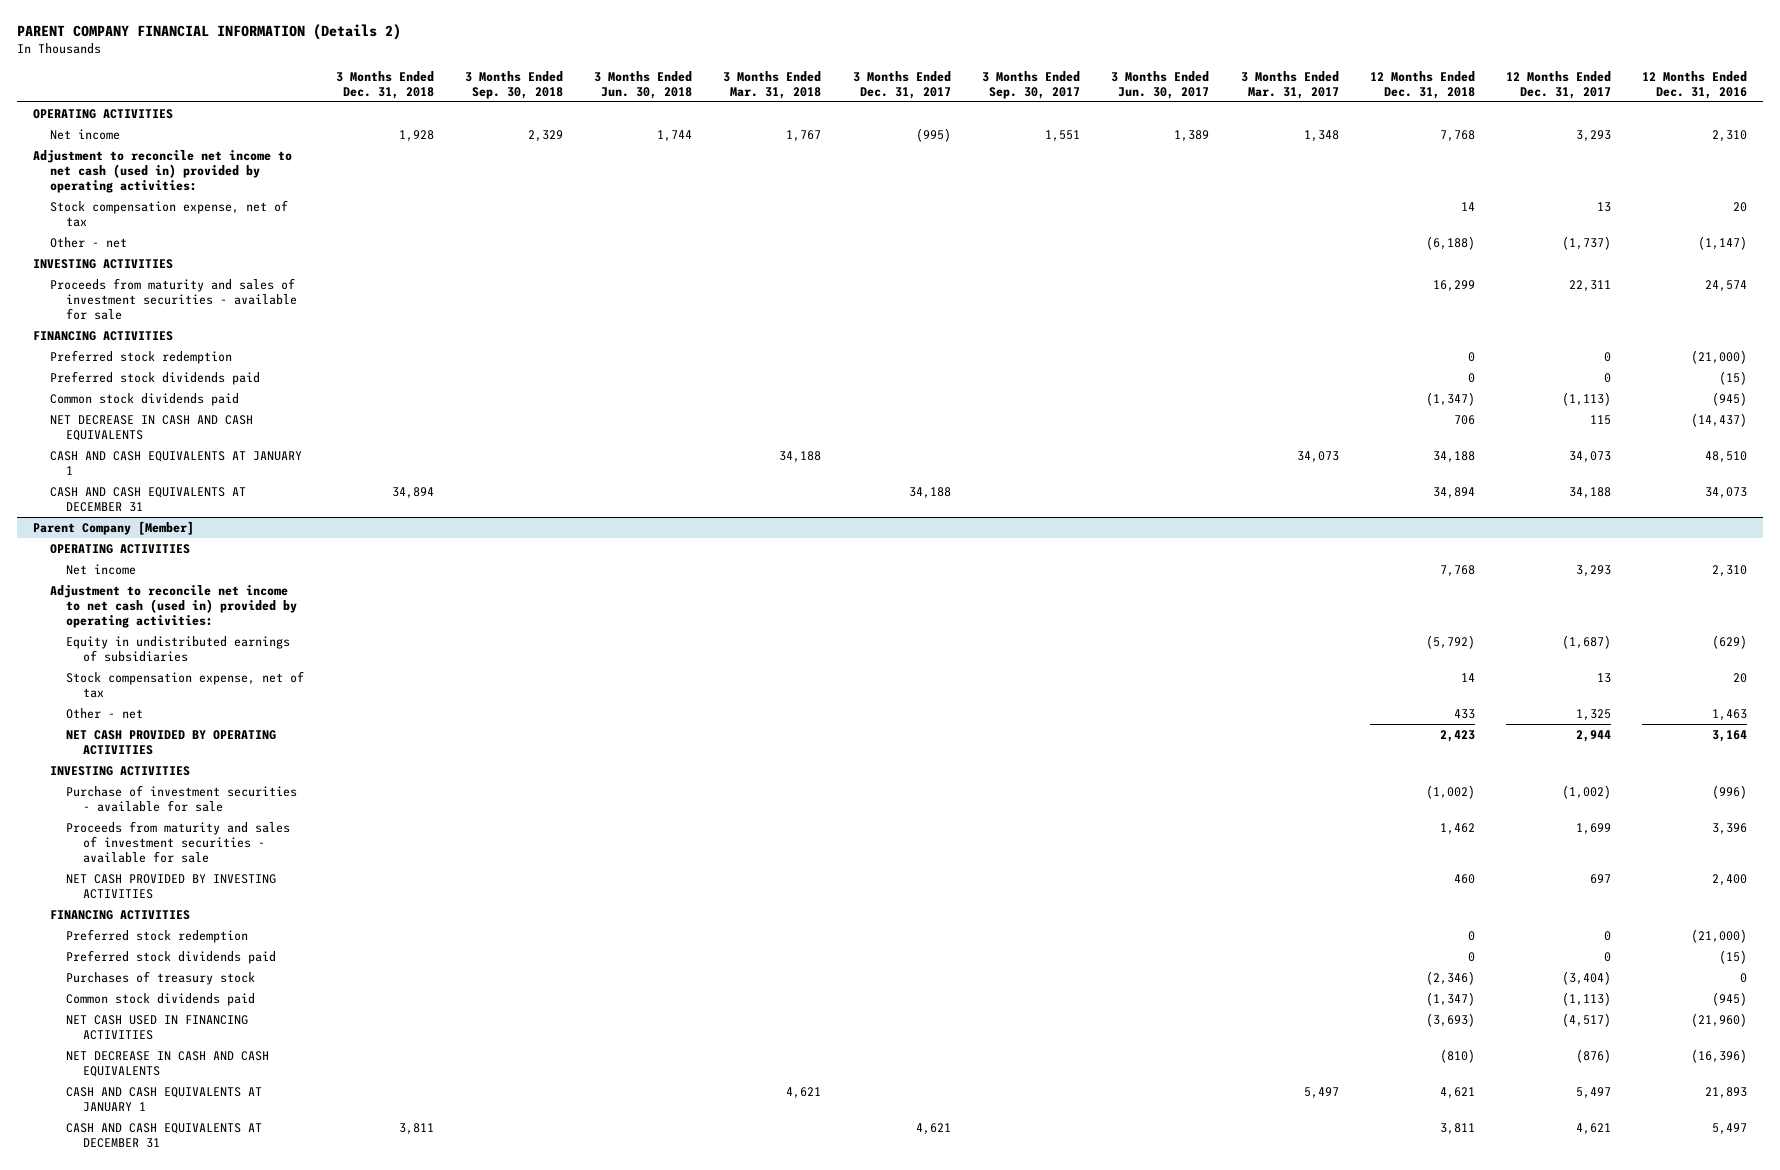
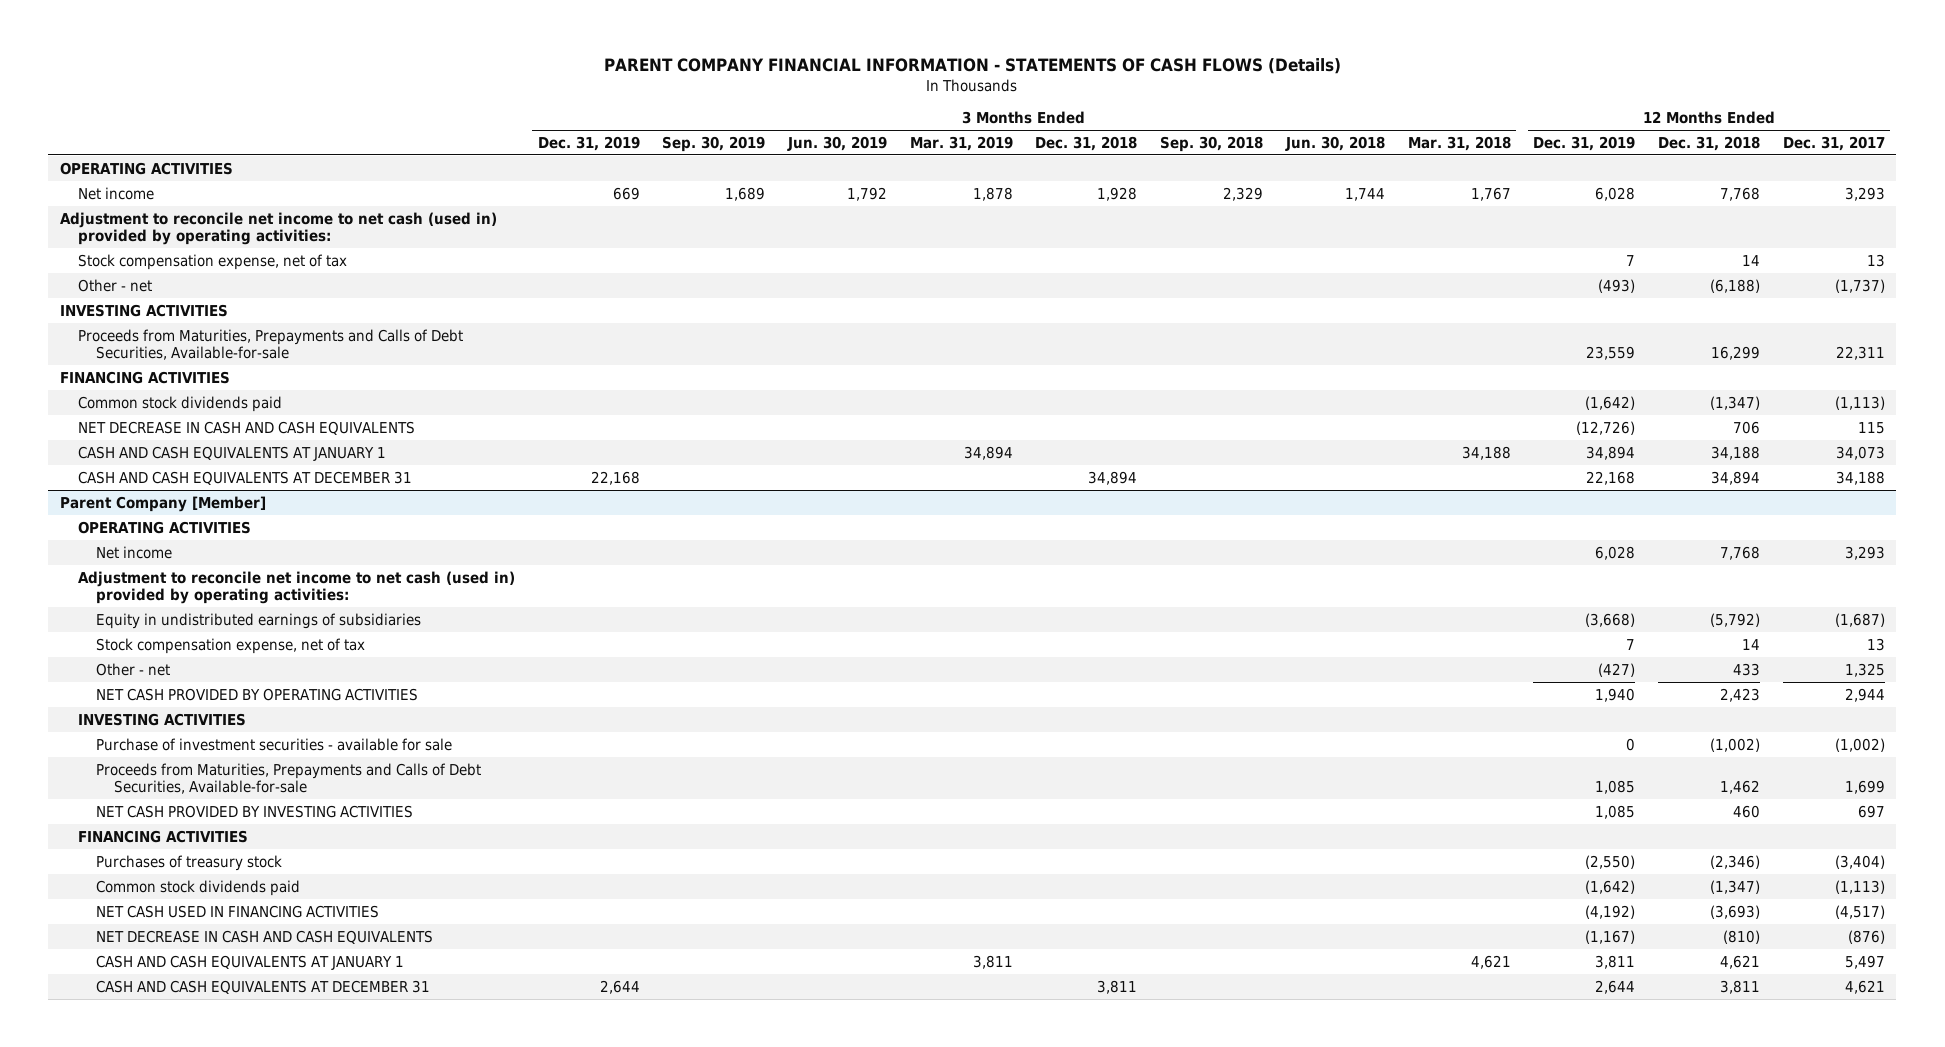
- PARENT COMPANY FINANCIAL INFORMATION (Details 2)
+ PARENT COMPANY FINANCIAL INFORMATION - STATEMENTS OF CASH FLOWS (Details)
- | 3 Months Ended Dec. 31, 2018 | 3 Months Ended Sep. 30, 2018 | 3 Months Ended Jun. 30, 2018 | 3 Months Ended Mar. 31, 2018 | 3 Months Ended Dec. 31, 2017 | 3 Months Ended Sep. 30, 2017 | 3 Months Ended Jun. 30, 2017 | 3 Months Ended Mar. 31, 2017 | 12 Months Ended Dec. 31, 2018 | 12 Months Ended Dec. 31, 2017 | 12 Months Ended Dec. 31, 2016
+ | 3 Months Ended Dec. 31, 2019 | 3 Months Ended Sep. 30, 2019 | 3 Months Ended Jun. 30, 2019 | 3 Months Ended Mar. 31, 2019 | 3 Months Ended Dec. 31, 2018 | 3 Months Ended Sep. 30, 2018 | 3 Months Ended Jun. 30, 2018 | 3 Months Ended Mar. 31, 2018 | 12 Months Ended Dec. 31, 2019 | 12 Months Ended Dec. 31, 2018 | 12 Months Ended Dec. 31, 2017
- Proceeds from maturity and sales of investment securities - available for sale | | | | | | | | | 16,299 | 22,311 | 24,574
+ Proceeds from Maturities, Prepayments and Calls of Debt Securities, Available-for-sale | | | | | | | | | 23,559 | 16,299 | 22,311
- Preferred stock redemption | | | | | | | | | 0 | 0 | (21,000)
- Preferred stock dividends paid | | | | | | | | | 0 | 0 | (15)
@ Parent Company [Member]
- Proceeds from maturity and sales of investment securities - available for sale | | | | | | | | | 1,462 | 1,699 | 3,396
+ Proceeds from Maturities, Prepayments and Calls of Debt Securities, Available-for-sale | | | | | | | | | 1,085 | 1,462 | 1,699
- Preferred stock redemption | | | | | | | | | 0 | 0 | (21,000)
- Preferred stock dividends paid | | | | | | | | | 0 | 0 | (15)

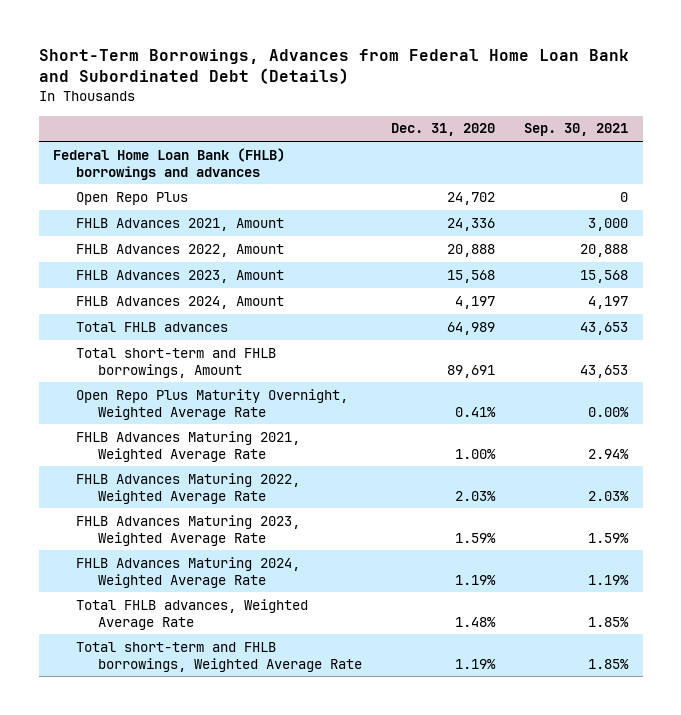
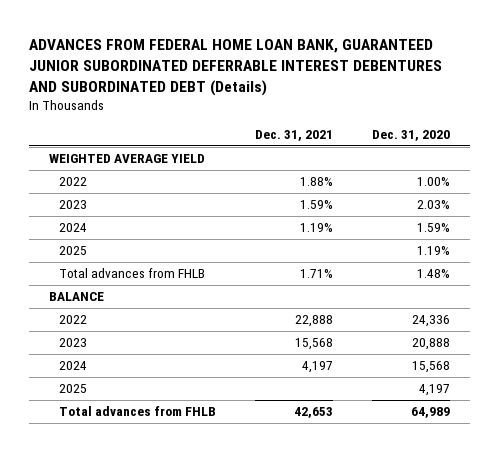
- Short-Term Borrowings, Advances from Federal Home Loan Bank and Subordinated Debt (Details)
+ ADVANCES FROM FEDERAL HOME LOAN BANK, GUARANTEED JUNIOR SUBORDINATED DEFERRABLE INTEREST DEBENTURES AND SUBORDINATED DEBT (Details)
- | Dec. 31, 2020 | Sep. 30, 2021
+ | Dec. 31, 2021 | Dec. 31, 2020
- Federal Home Loan Bank (FHLB) borrowings and advances
- Open Repo Plus | 24,702 | 0
- FHLB Advances 2021, Amount | 24,336 | 3,000
- FHLB Advances 2022, Amount | 20,888 | 20,888
- FHLB Advances 2023, Amount | 15,568 | 15,568
- FHLB Advances 2024, Amount | 4,197 | 4,197
- Total FHLB advances | 64,989 | 43,653
- Total short-term and FHLB borrowings, Amount | 89,691 | 43,653
- Open Repo Plus Maturity Overnight, Weighted Average Rate | 0.41% | 0.00%
- FHLB Advances Maturing 2021, Weighted Average Rate | 1.00% | 2.94%
- FHLB Advances Maturing 2022, Weighted Average Rate | 2.03% | 2.03%
- FHLB Advances Maturing 2023, Weighted Average Rate | 1.59% | 1.59%
- FHLB Advances Maturing 2024, Weighted Average Rate | 1.19% | 1.19%
- Total FHLB advances, Weighted Average Rate | 1.48% | 1.85%
- Total short-term and FHLB borrowings, Weighted Average Rate | 1.19% | 1.85%
+ WEIGHTED AVERAGE YIELD
+ 2022 | 1.88% | 1.00%
+ 2023 | 1.59% | 2.03%
+ 2024 | 1.19% | 1.59%
+ 2025 | | 1.19%
+ Total advances from FHLB | 1.71% | 1.48%
+ BALANCE
+ 2022 | 22,888 | 24,336
+ 2023 | 15,568 | 20,888
+ 2024 | 4,197 | 15,568
+ 2025 | | 4,197
+ Total advances from FHLB | 42,653 | 64,989

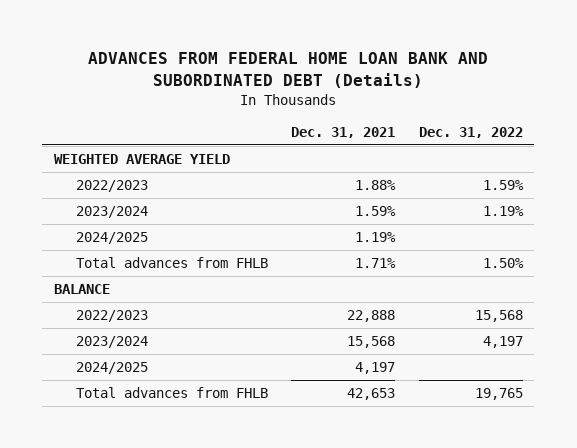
- ADVANCES FROM FEDERAL HOME LOAN BANK, GUARANTEED JUNIOR SUBORDINATED DEFERRABLE INTEREST DEBENTURES AND SUBORDINATED DEBT (Details)
+ ADVANCES FROM FEDERAL HOME LOAN BANK AND SUBORDINATED DEBT (Details)
- | Dec. 31, 2021 | Dec. 31, 2020
+ | Dec. 31, 2021 | Dec. 31, 2022
- 2022 | 1.88% | 1.00%
- 2023 | 1.59% | 2.03%
- 2024 | 1.19% | 1.59%
- 2025 | | 1.19%
+ 2022/2023 | 1.88% | 1.59%
+ 2023/2024 | 1.59% | 1.19%
+ 2024/2025 | 1.19% |
- 2022 | 22,888 | 24,336
- 2023 | 15,568 | 20,888
- 2024 | 4,197 | 15,568
- 2025 | | 4,197
+ 2022/2023 | 22,888 | 15,568
+ 2023/2024 | 15,568 | 4,197
+ 2024/2025 | 4,197 |

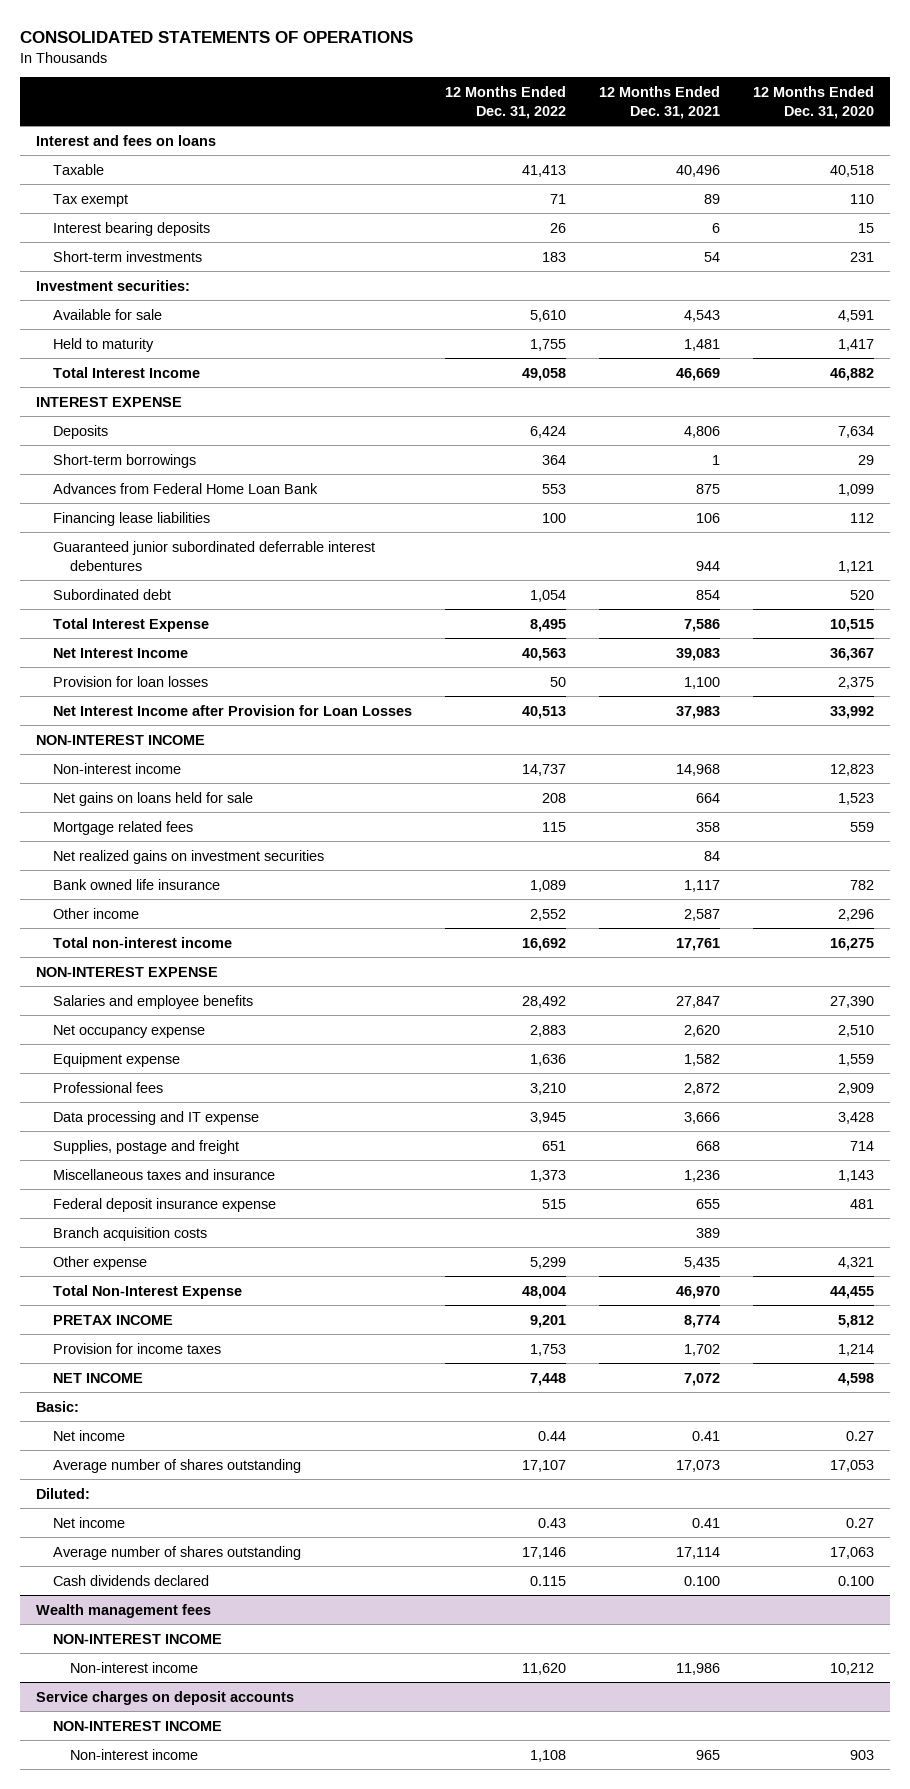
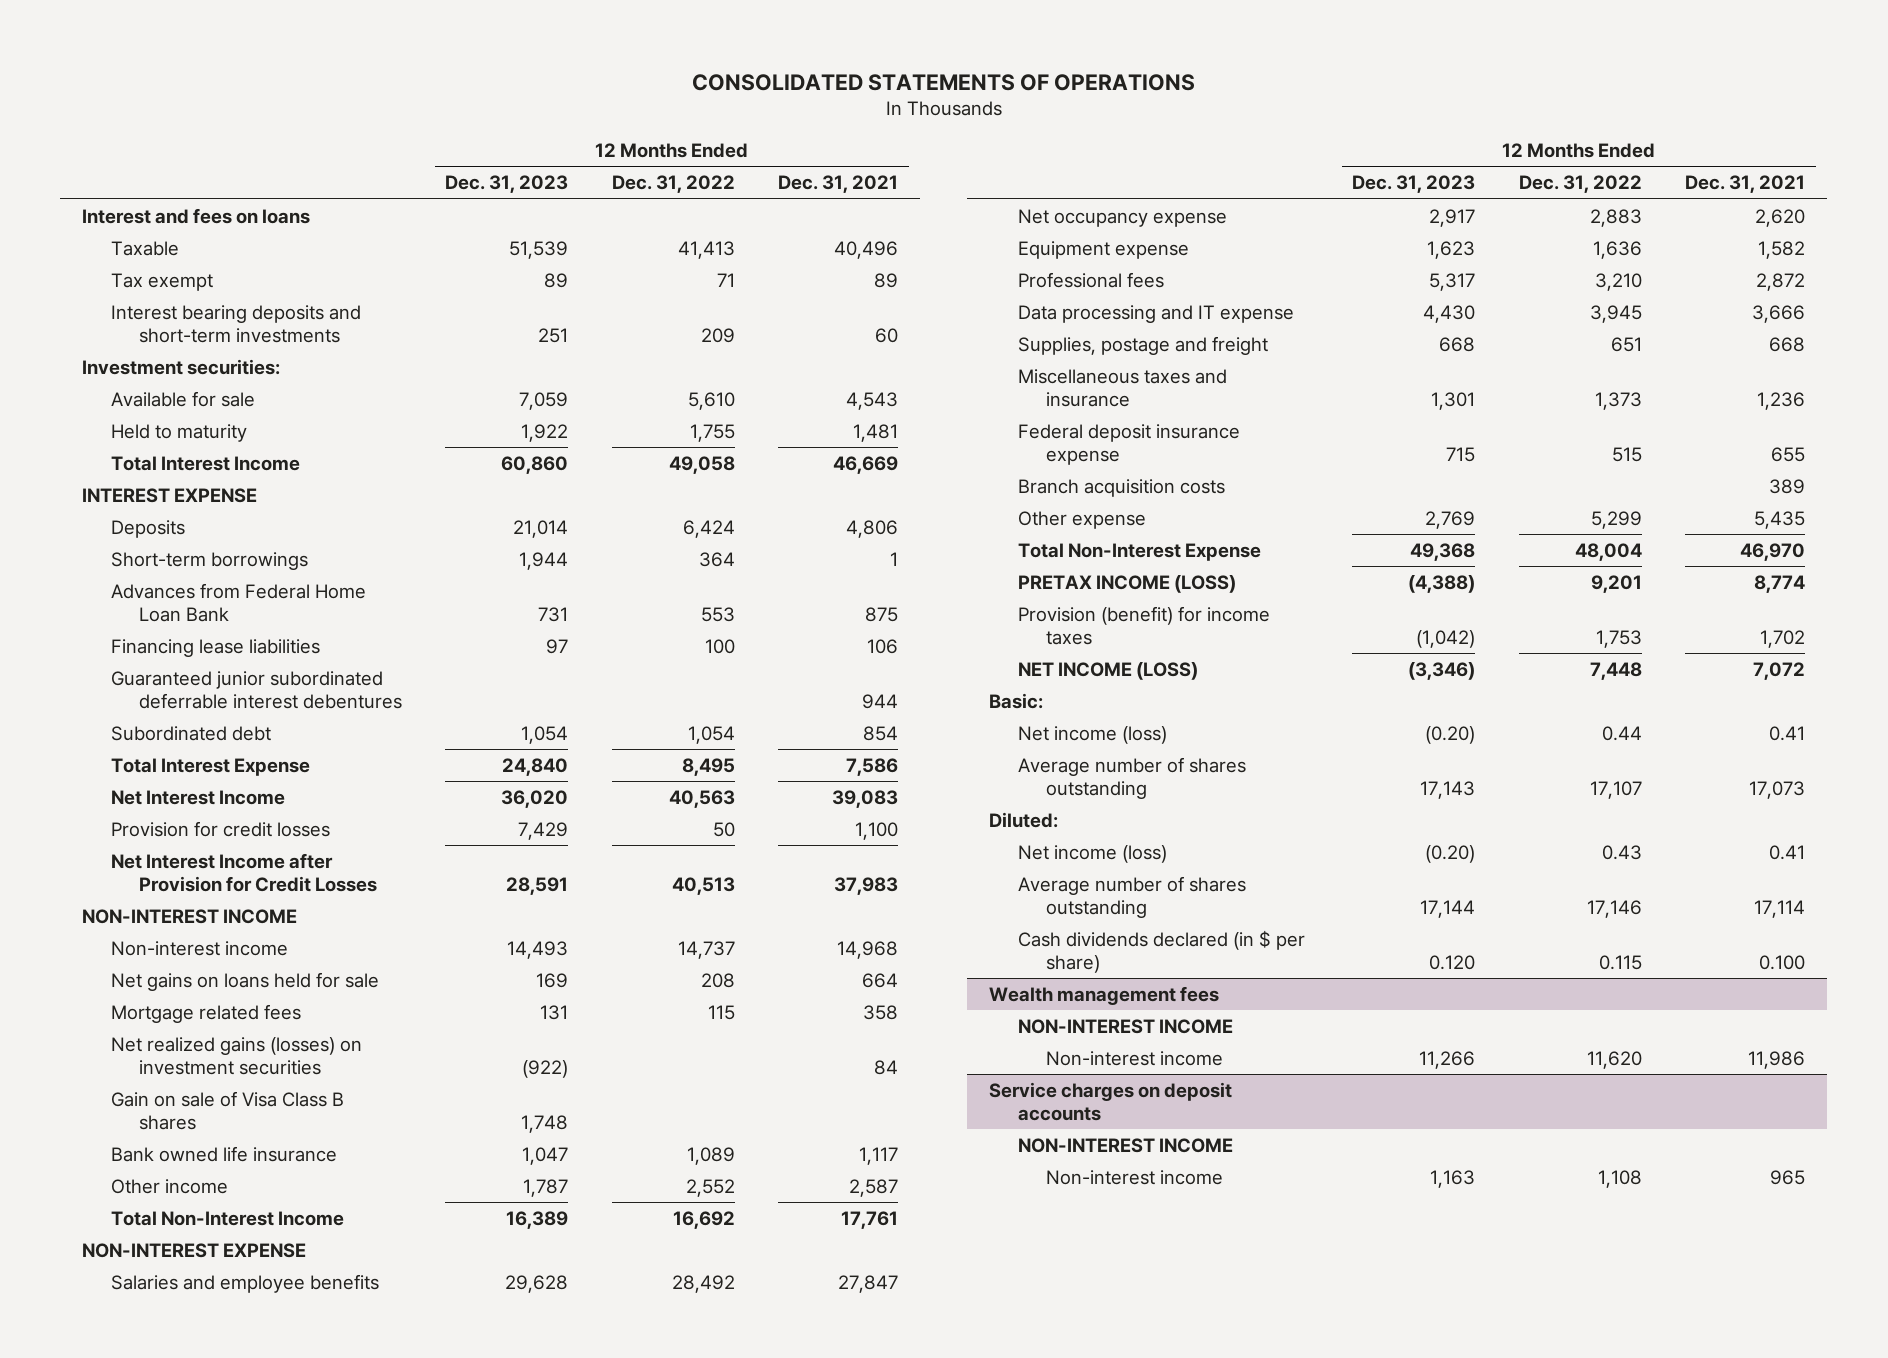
- | 12 Months Ended Dec. 31, 2022 | 12 Months Ended Dec. 31, 2021 | 12 Months Ended Dec. 31, 2020
+ | 12 Months Ended Dec. 31, 2023 | 12 Months Ended Dec. 31, 2022 | 12 Months Ended Dec. 31, 2021
- Interest bearing deposits | 26 | 6 | 15
- Short-term investments | 183 | 54 | 231
+ Interest bearing deposits and short-term investments | 251 | 209 | 60
- Provision for loan losses | 50 | 1,100 | 2,375
- Net Interest Income after Provision for Loan Losses | 40,513 | 37,983 | 33,992
+ Provision for credit losses | 7,429 | 50 | 1,100
+ Net Interest Income after Provision for Credit Losses | 28,591 | 40,513 | 37,983
- Net realized gains on investment securities | | 84 |
+ Net realized gains (losses) on investment securities | (922) | | 84
+ Gain on sale of Visa Class B shares | 1,748 | |
- Total non-interest income | 16,692 | 17,761 | 16,275
+ Total Non-Interest Income | 16,389 | 16,692 | 17,761
- PRETAX INCOME | 9,201 | 8,774 | 5,812
- Provision for income taxes | 1,753 | 1,702 | 1,214
- NET INCOME | 7,448 | 7,072 | 4,598
+ PRETAX INCOME (LOSS) | (4,388) | 9,201 | 8,774
+ Provision (benefit) for income taxes | (1,042) | 1,753 | 1,702
+ NET INCOME (LOSS) | (3,346) | 7,448 | 7,072
- Net income | 0.44 | 0.41 | 0.27
+ Net income (loss) | (0.20) | 0.44 | 0.41
- Net income | 0.43 | 0.41 | 0.27
+ Net income (loss) | (0.20) | 0.43 | 0.41
- Cash dividends declared | 0.115 | 0.100 | 0.100
+ Cash dividends declared (in $ per share) | 0.120 | 0.115 | 0.100

